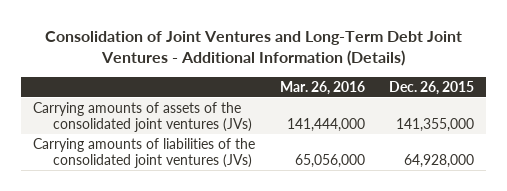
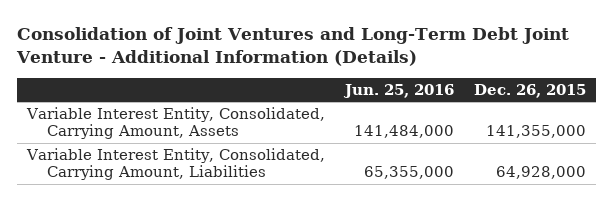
- Consolidation of Joint Ventures and Long-Term Debt Joint Ventures - Additional Information (Details)
+ Consolidation of Joint Ventures and Long-Term Debt Joint Venture - Additional Information (Details)
- | Mar. 26, 2016 | Dec. 26, 2015
+ | Jun. 25, 2016 | Dec. 26, 2015
- Carrying amounts of assets of the consolidated joint ventures (JVs) | 141,444,000 | 141,355,000
- Carrying amounts of liabilities of the consolidated joint ventures (JVs) | 65,056,000 | 64,928,000
+ Variable Interest Entity, Consolidated, Carrying Amount, Assets | 141,484,000 | 141,355,000
+ Variable Interest Entity, Consolidated, Carrying Amount, Liabilities | 65,355,000 | 64,928,000

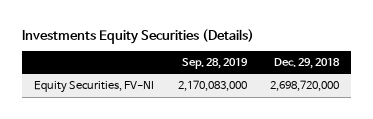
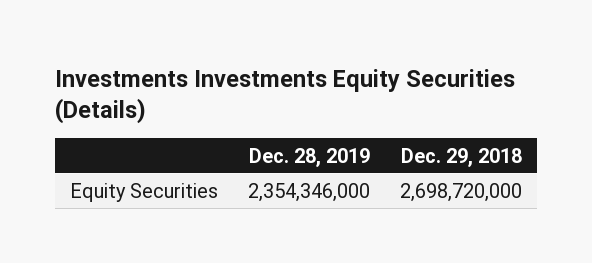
- Investments Equity Securities (Details)
+ Investments Investments Equity Securities (Details)
- | Sep. 28, 2019 | Dec. 29, 2018
+ | Dec. 28, 2019 | Dec. 29, 2018
- Equity Securities, FV-NI | 2,170,083,000 | 2,698,720,000
+ Equity Securities | 2,354,346,000 | 2,698,720,000

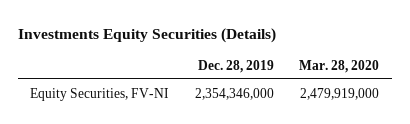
- Investments Investments Equity Securities (Details)
+ Investments Equity Securities (Details)
- | Dec. 28, 2019 | Dec. 29, 2018
+ | Dec. 28, 2019 | Mar. 28, 2020
- Equity Securities | 2,354,346,000 | 2,698,720,000
+ Equity Securities, FV-NI | 2,354,346,000 | 2,479,919,000

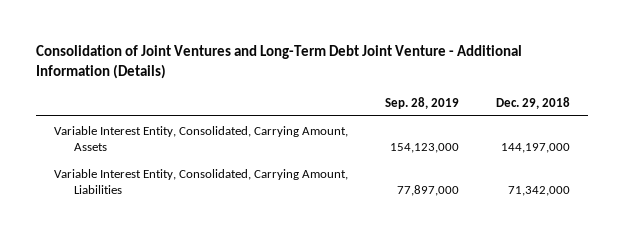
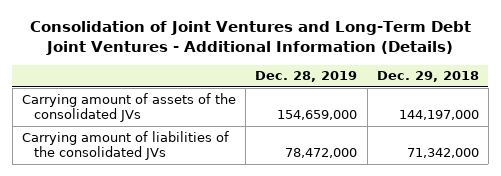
- Consolidation of Joint Ventures and Long-Term Debt Joint Venture - Additional Information (Details)
+ Consolidation of Joint Ventures and Long-Term Debt Joint Ventures - Additional Information (Details)
- | Sep. 28, 2019 | Dec. 29, 2018
+ | Dec. 28, 2019 | Dec. 29, 2018
- Variable Interest Entity, Consolidated, Carrying Amount, Assets | 154,123,000 | 144,197,000
- Variable Interest Entity, Consolidated, Carrying Amount, Liabilities | 77,897,000 | 71,342,000
+ Carrying amount of assets of the consolidated JVs | 154,659,000 | 144,197,000
+ Carrying amount of liabilities of the consolidated JVs | 78,472,000 | 71,342,000

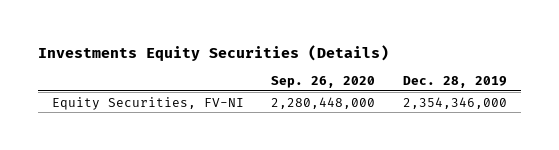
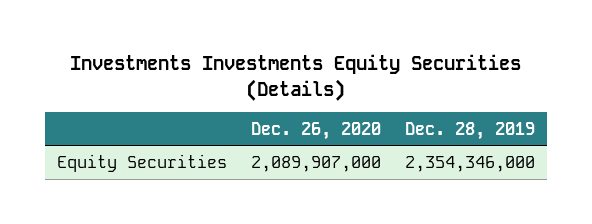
- Investments Equity Securities (Details)
+ Investments Investments Equity Securities (Details)
- | Sep. 26, 2020 | Dec. 28, 2019
+ | Dec. 26, 2020 | Dec. 28, 2019
- Equity Securities, FV-NI | 2,280,448,000 | 2,354,346,000
+ Equity Securities | 2,089,907,000 | 2,354,346,000

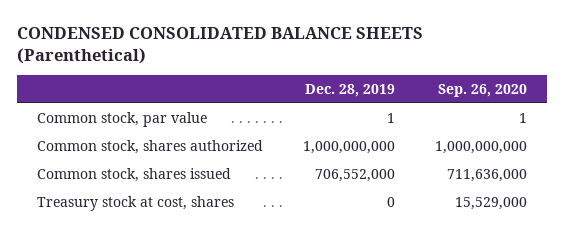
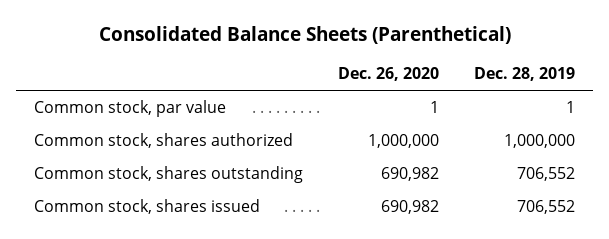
- CONDENSED CONSOLIDATED BALANCE SHEETS (Parenthetical)
+ Consolidated Balance Sheets (Parenthetical)
- | Dec. 28, 2019 | Sep. 26, 2020
+ | Dec. 26, 2020 | Dec. 28, 2019
- Common stock, shares authorized | 1,000,000,000 | 1,000,000,000
- Common stock, shares issued | 706,552,000 | 711,636,000
- Treasury stock at cost, shares | 0 | 15,529,000
+ Common stock, shares authorized | 1,000,000 | 1,000,000
+ Common stock, shares outstanding | 690,982 | 706,552
+ Common stock, shares issued | 690,982 | 706,552

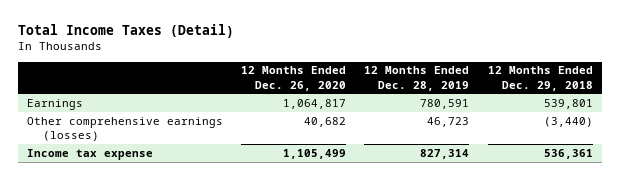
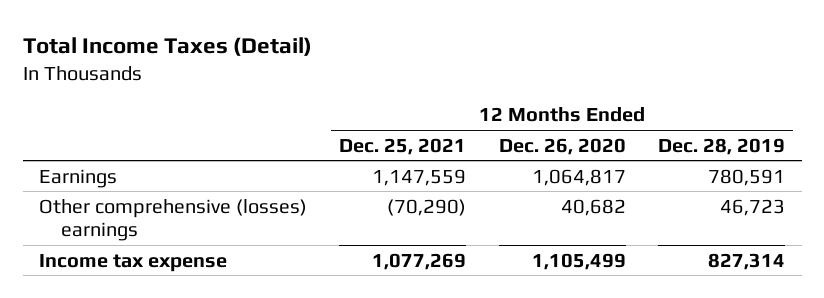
- | 12 Months Ended Dec. 26, 2020 | 12 Months Ended Dec. 28, 2019 | 12 Months Ended Dec. 29, 2018
+ | 12 Months Ended Dec. 25, 2021 | 12 Months Ended Dec. 26, 2020 | 12 Months Ended Dec. 28, 2019
- Other comprehensive earnings (losses) | 40,682 | 46,723 | (3,440)
+ Other comprehensive (losses) earnings | (70,290) | 40,682 | 46,723

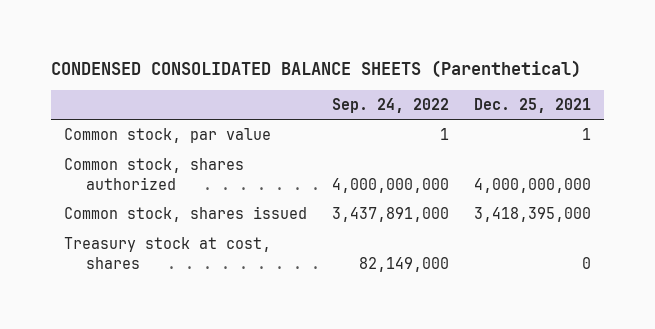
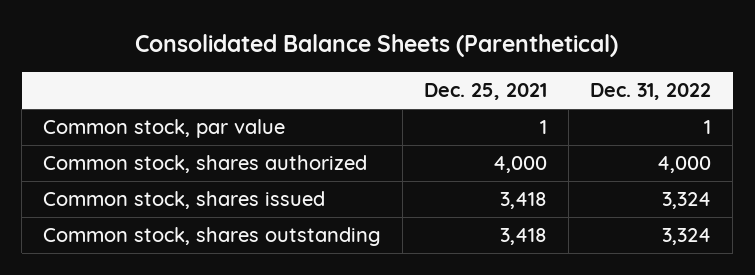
- CONDENSED CONSOLIDATED BALANCE SHEETS (Parenthetical)
+ Consolidated Balance Sheets (Parenthetical)
- | Sep. 24, 2022 | Dec. 25, 2021
+ | Dec. 25, 2021 | Dec. 31, 2022
- Common stock, shares authorized | 4,000,000,000 | 4,000,000,000
- Common stock, shares issued | 3,437,891,000 | 3,418,395,000
- Treasury stock at cost, shares | 82,149,000 | 0
+ Common stock, shares authorized | 4,000 | 4,000
+ Common stock, shares issued | 3,418 | 3,324
+ Common stock, shares outstanding | 3,418 | 3,324

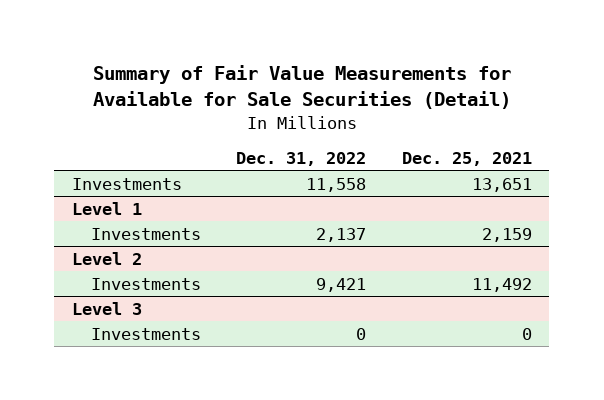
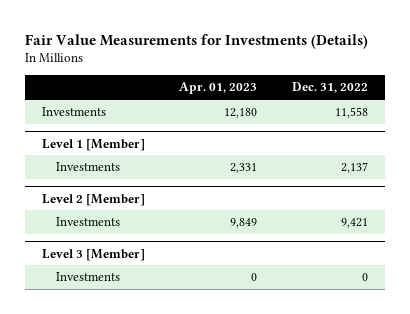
- Summary of Fair Value Measurements for Available for Sale Securities (Detail)
+ Fair Value Measurements for Investments (Details)
- | Dec. 31, 2022 | Dec. 25, 2021
+ | Apr. 01, 2023 | Dec. 31, 2022
- Level 1
+ Level 1 [Member]
- Level 2
+ Level 2 [Member]
- Level 3
+ Level 3 [Member]

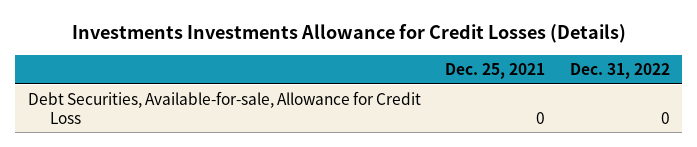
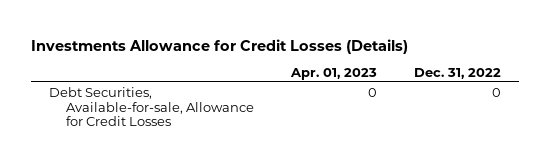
- Investments Investments Allowance for Credit Losses (Details)
+ Investments Allowance for Credit Losses (Details)
- | Dec. 25, 2021 | Dec. 31, 2022
+ | Apr. 01, 2023 | Dec. 31, 2022
- Debt Securities, Available-for-sale, Allowance for Credit Loss | 0 | 0
+ Debt Securities, Available-for-sale, Allowance for Credit Losses | 0 | 0

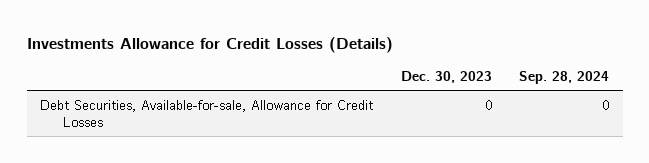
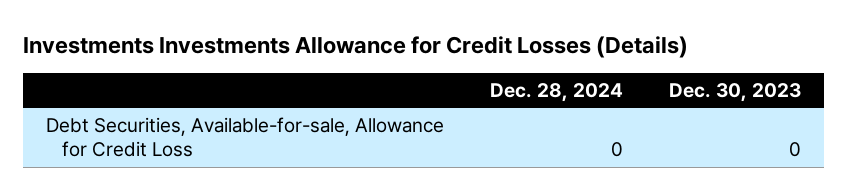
- Investments Allowance for Credit Losses (Details)
+ Investments Investments Allowance for Credit Losses (Details)
- | Dec. 30, 2023 | Sep. 28, 2024
+ | Dec. 28, 2024 | Dec. 30, 2023
- Debt Securities, Available-for-sale, Allowance for Credit Losses | 0 | 0
+ Debt Securities, Available-for-sale, Allowance for Credit Loss | 0 | 0

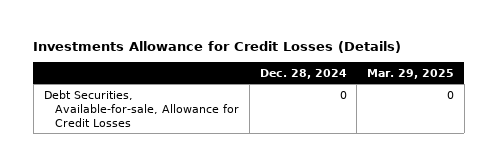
- Investments Investments Allowance for Credit Losses (Details)
+ Investments Allowance for Credit Losses (Details)
- | Dec. 28, 2024 | Dec. 30, 2023
+ | Dec. 28, 2024 | Mar. 29, 2025
- Debt Securities, Available-for-sale, Allowance for Credit Loss | 0 | 0
+ Debt Securities, Available-for-sale, Allowance for Credit Losses | 0 | 0

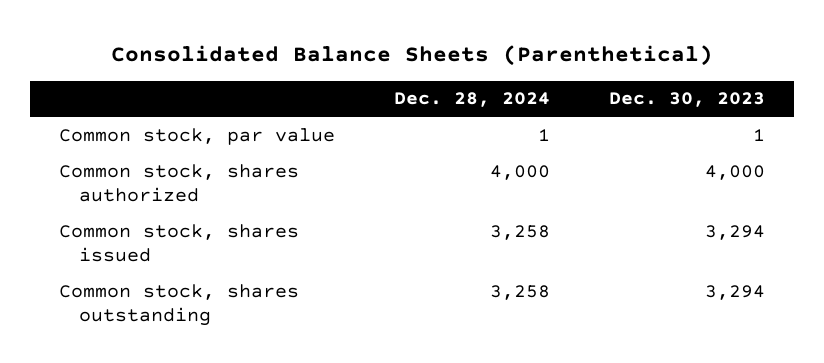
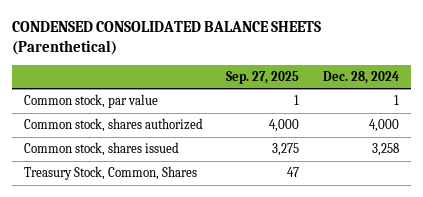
- Consolidated Balance Sheets (Parenthetical)
+ CONDENSED CONSOLIDATED BALANCE SHEETS (Parenthetical)
- | Dec. 28, 2024 | Dec. 30, 2023
+ | Sep. 27, 2025 | Dec. 28, 2024
- Common stock, shares outstanding | 3,258 | 3,294
+ Treasury Stock, Common, Shares | 47 |

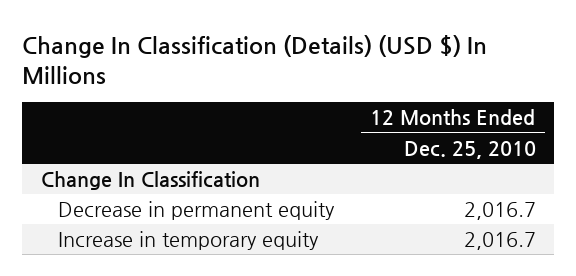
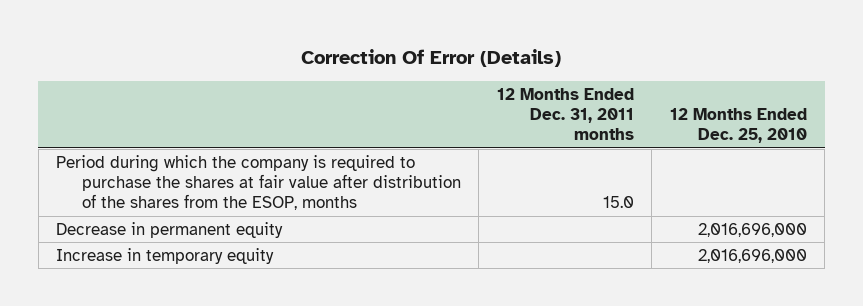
- Change In Classification (Details) (USD $) In Millions
+ Correction Of Error (Details)
- | 12 Months Ended Dec. 25, 2010
+ | 12 Months Ended Dec. 31, 2011 months | 12 Months Ended Dec. 25, 2010
- Change In Classification
- Decrease in permanent equity | 2,016.7
- Increase in temporary equity | 2,016.7
+ Period during which the company is required to purchase the shares at fair value after distribution of the shares from the ESOP, months | 15.0 |
+ Decrease in permanent equity | | 2,016,696,000
+ Increase in temporary equity | | 2,016,696,000

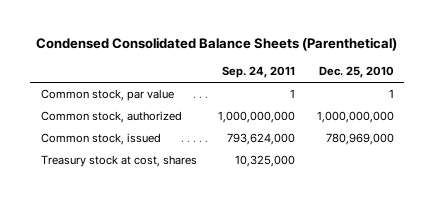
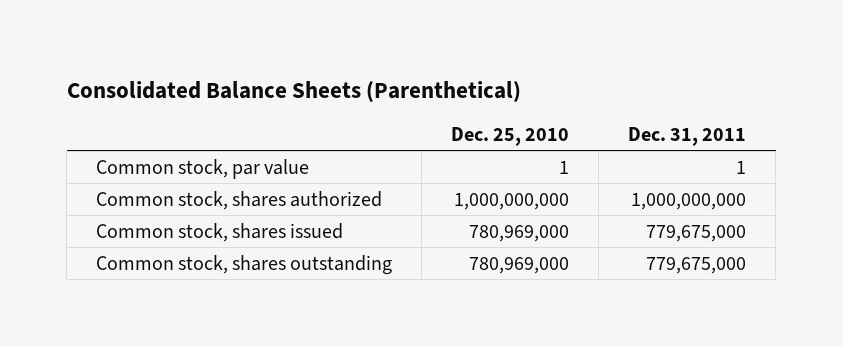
- Condensed Consolidated Balance Sheets (Parenthetical)
+ Consolidated Balance Sheets (Parenthetical)
- | Sep. 24, 2011 | Dec. 25, 2010
+ | Dec. 25, 2010 | Dec. 31, 2011
- Common stock, authorized | 1,000,000,000 | 1,000,000,000
- Common stock, issued | 793,624,000 | 780,969,000
- Treasury stock at cost, shares | 10,325,000 |
+ Common stock, shares authorized | 1,000,000,000 | 1,000,000,000
+ Common stock, shares issued | 780,969,000 | 779,675,000
+ Common stock, shares outstanding | 780,969,000 | 779,675,000

